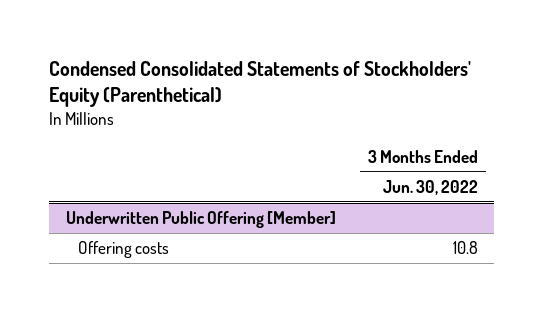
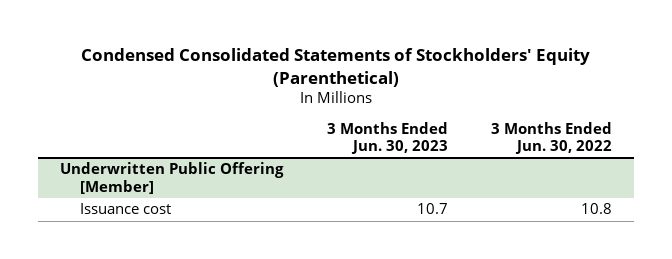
- | 3 Months Ended Jun. 30, 2022
+ | 3 Months Ended Jun. 30, 2023 | 3 Months Ended Jun. 30, 2022
@ Underwritten Public Offering [Member]
- Offering costs | 10.8
+ Issuance cost | 10.7 | 10.8

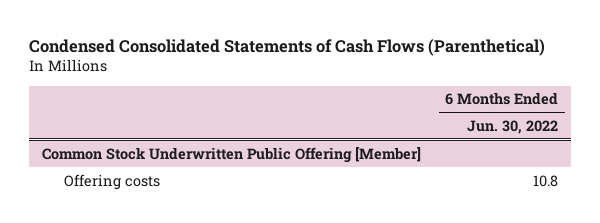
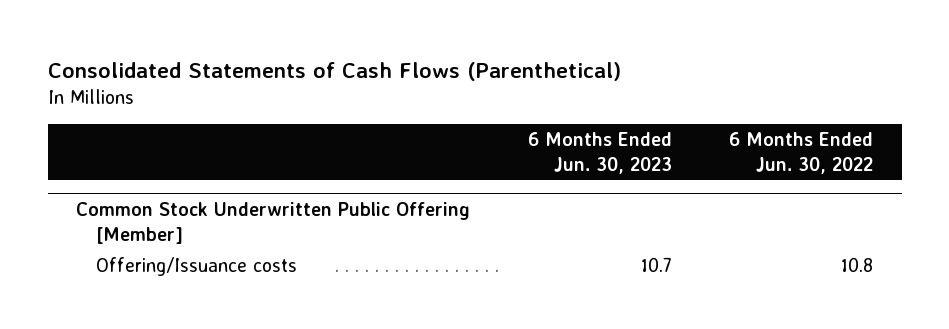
- Condensed Consolidated Statements of Cash Flows (Parenthetical)
+ Consolidated Statements of Cash Flows (Parenthetical)
- | 6 Months Ended Jun. 30, 2022
+ | 6 Months Ended Jun. 30, 2023 | 6 Months Ended Jun. 30, 2022
@ Common Stock Underwritten Public Offering [Member]
- Offering costs | 10.8
+ Offering/Issuance costs | 10.7 | 10.8

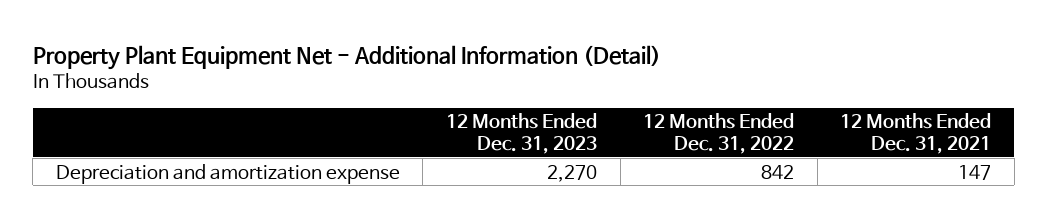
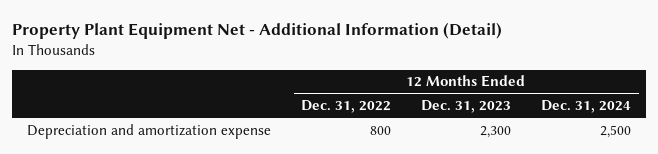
- | 12 Months Ended Dec. 31, 2023 | 12 Months Ended Dec. 31, 2022 | 12 Months Ended Dec. 31, 2021
+ | 12 Months Ended Dec. 31, 2022 | 12 Months Ended Dec. 31, 2023 | 12 Months Ended Dec. 31, 2024
- Depreciation and amortization expense | 2,270 | 842 | 147
+ Depreciation and amortization expense | 800 | 2,300 | 2,500

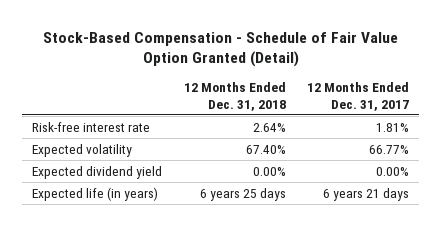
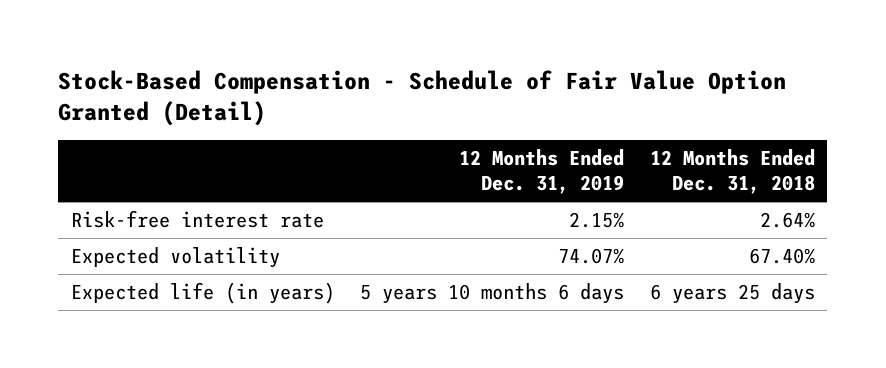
- | 12 Months Ended Dec. 31, 2018 | 12 Months Ended Dec. 31, 2017
+ | 12 Months Ended Dec. 31, 2019 | 12 Months Ended Dec. 31, 2018
- Expected dividend yield | 0.00% | 0.00%

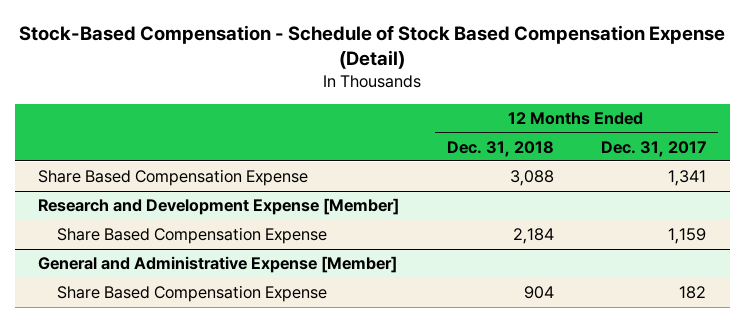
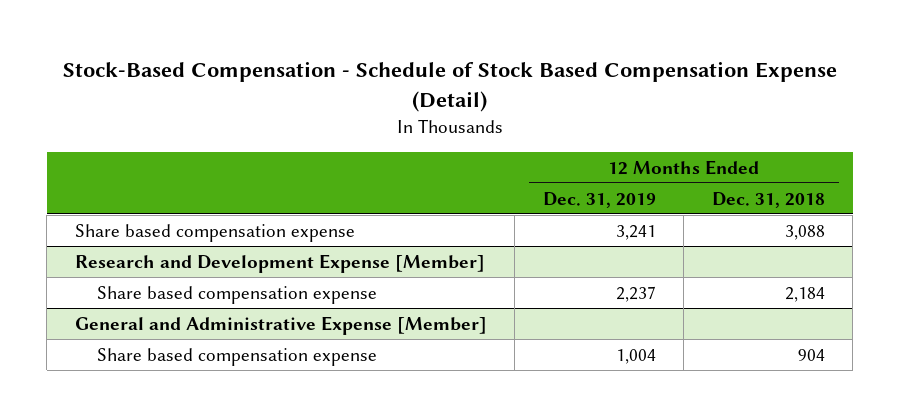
- | 12 Months Ended Dec. 31, 2018 | 12 Months Ended Dec. 31, 2017
+ | 12 Months Ended Dec. 31, 2019 | 12 Months Ended Dec. 31, 2018
- Share Based Compensation Expense | 3,088 | 1,341
+ Share based compensation expense | 3,241 | 3,088
@ Research and Development Expense [Member]
- Share Based Compensation Expense | 2,184 | 1,159
+ Share based compensation expense | 2,237 | 2,184
@ General and Administrative Expense [Member]
- Share Based Compensation Expense | 904 | 182
+ Share based compensation expense | 1,004 | 904

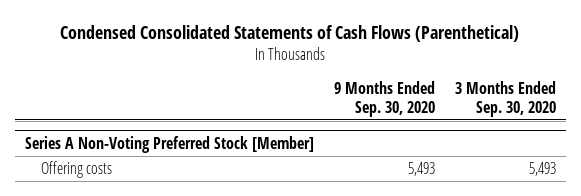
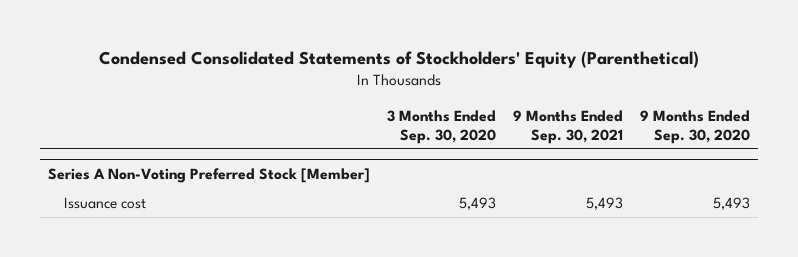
- Condensed Consolidated Statements of Cash Flows (Parenthetical)
+ Condensed Consolidated Statements of Stockholders' Equity (Parenthetical)
- | 9 Months Ended Sep. 30, 2020 | 3 Months Ended Sep. 30, 2020
+ | 3 Months Ended Sep. 30, 2020 | 9 Months Ended Sep. 30, 2021 | 9 Months Ended Sep. 30, 2020
@ Series A Non-Voting Preferred Stock [Member]
- Offering costs | 5,493 | 5,493
+ Issuance cost | 5,493 | 5,493 | 5,493

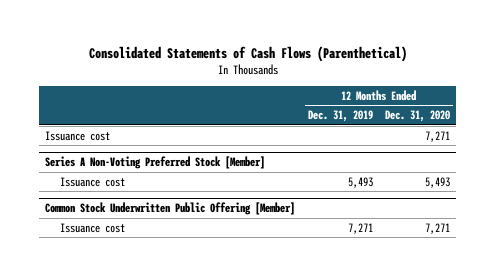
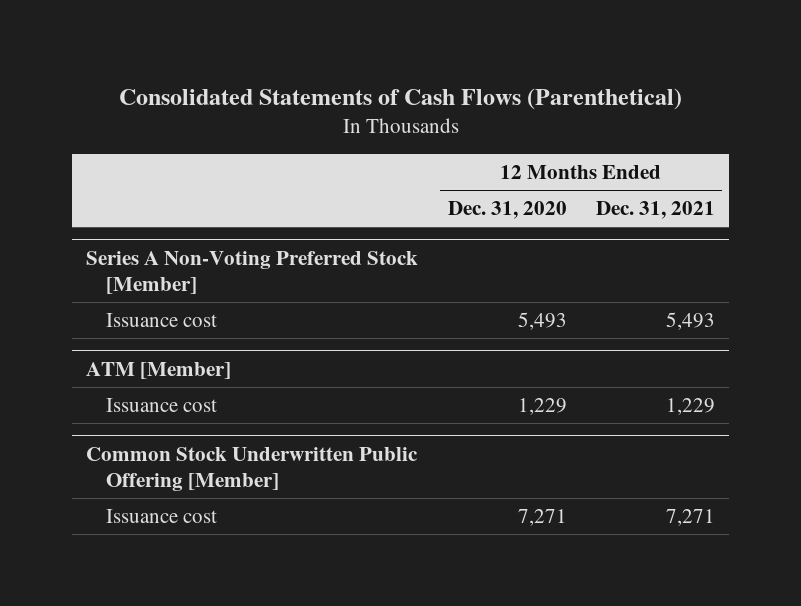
- | 12 Months Ended Dec. 31, 2019 | 12 Months Ended Dec. 31, 2020
+ | 12 Months Ended Dec. 31, 2020 | 12 Months Ended Dec. 31, 2021
- Issuance cost | | 7,271
+ ATM [Member]
+ Issuance cost | 1,229 | 1,229

